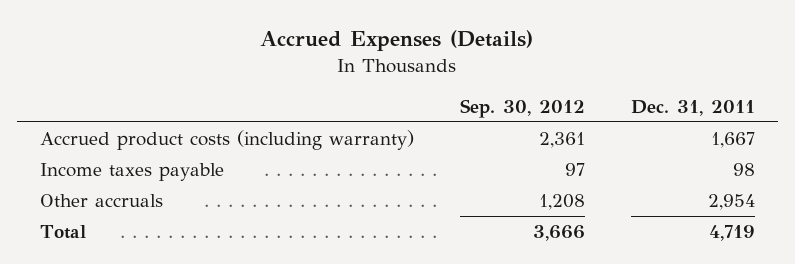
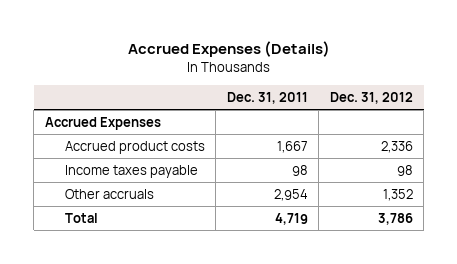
- | Sep. 30, 2012 | Dec. 31, 2011
+ | Dec. 31, 2011 | Dec. 31, 2012
- Accrued product costs (including warranty) | 2,361 | 1,667
+ Accrued Expenses
+ Accrued product costs | 1,667 | 2,336

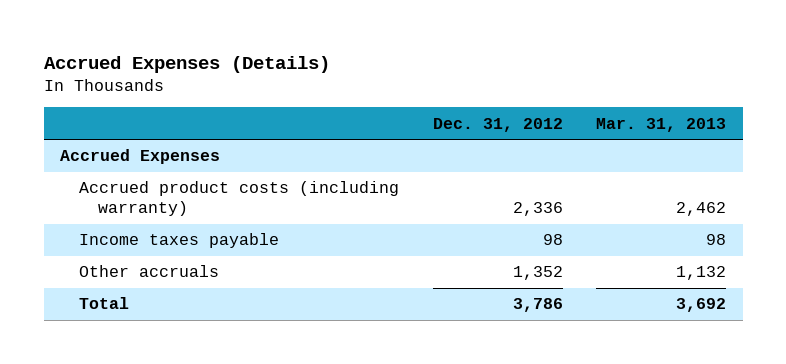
- | Dec. 31, 2011 | Dec. 31, 2012
+ | Dec. 31, 2012 | Mar. 31, 2013
- Accrued product costs | 1,667 | 2,336
+ Accrued product costs (including warranty) | 2,336 | 2,462

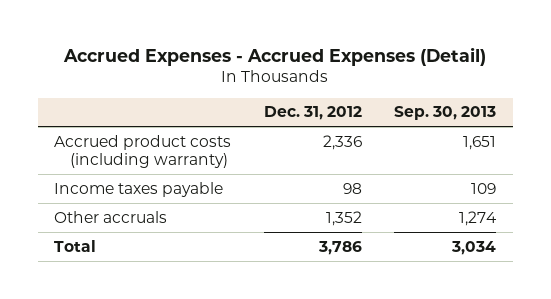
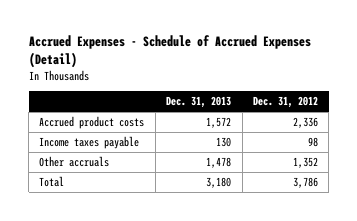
- Accrued Expenses - Accrued Expenses (Detail)
+ Accrued Expenses - Schedule of Accrued Expenses (Detail)
- | Dec. 31, 2012 | Sep. 30, 2013
+ | Dec. 31, 2013 | Dec. 31, 2012
- Accrued product costs (including warranty) | 2,336 | 1,651
+ Accrued product costs | 1,572 | 2,336

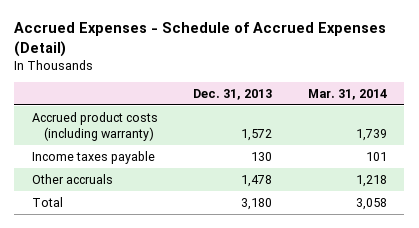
- | Dec. 31, 2013 | Dec. 31, 2012
+ | Dec. 31, 2013 | Mar. 31, 2014
- Accrued product costs | 1,572 | 2,336
+ Accrued product costs (including warranty) | 1,572 | 1,739

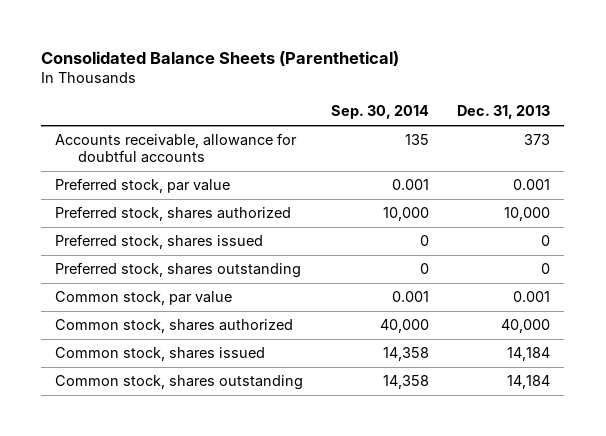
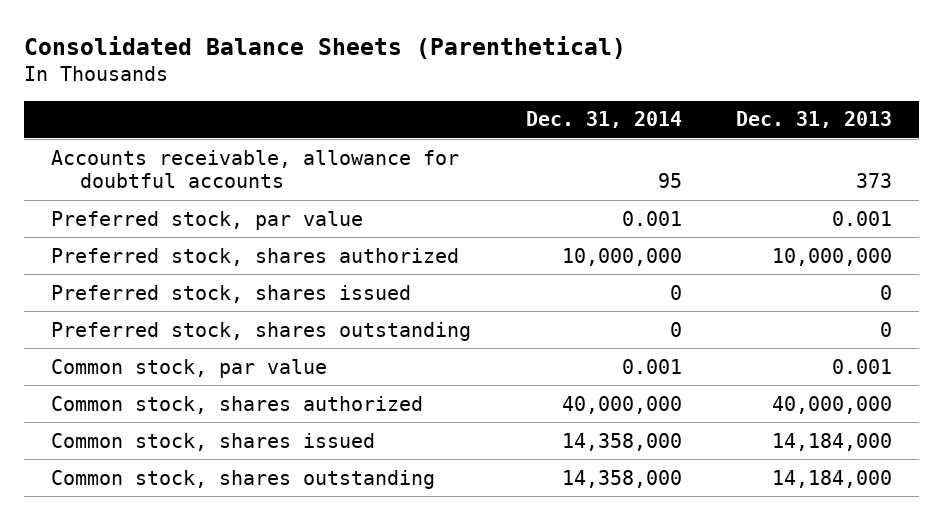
- | Sep. 30, 2014 | Dec. 31, 2013
+ | Dec. 31, 2014 | Dec. 31, 2013
- Preferred stock, shares authorized | 10,000 | 10,000
+ Preferred stock, shares authorized | 10,000,000 | 10,000,000
- Common stock, shares authorized | 40,000 | 40,000
- Common stock, shares issued | 14,358 | 14,184
- Common stock, shares outstanding | 14,358 | 14,184
+ Common stock, shares authorized | 40,000,000 | 40,000,000
+ Common stock, shares issued | 14,358,000 | 14,184,000
+ Common stock, shares outstanding | 14,358,000 | 14,184,000

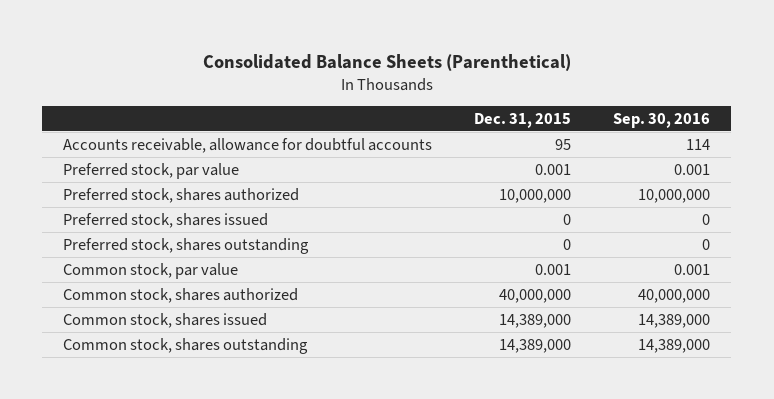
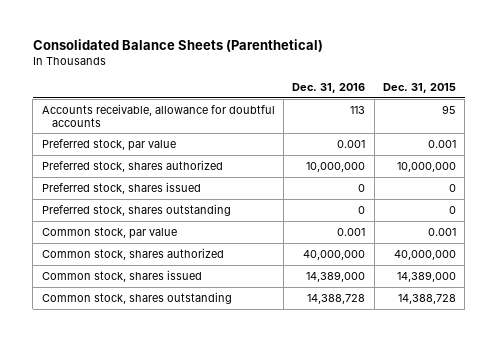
- | Dec. 31, 2015 | Sep. 30, 2016
+ | Dec. 31, 2016 | Dec. 31, 2015
- Common stock, shares outstanding | 14,389,000 | 14,389,000
+ Common stock, shares outstanding | 14,388,728 | 14,388,728

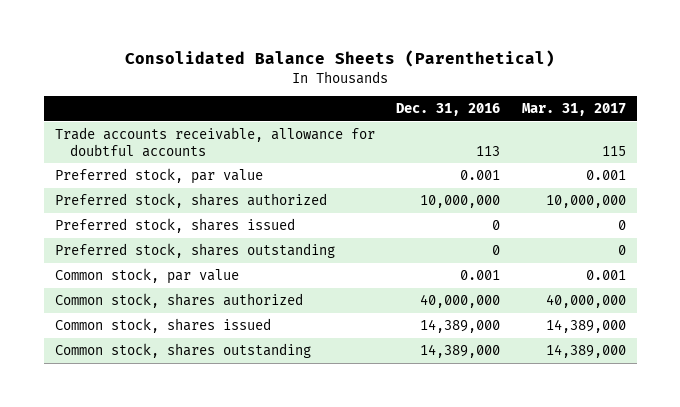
- | Dec. 31, 2016 | Dec. 31, 2015
+ | Dec. 31, 2016 | Mar. 31, 2017
- Accounts receivable, allowance for doubtful accounts | 113 | 95
+ Trade accounts receivable, allowance for doubtful accounts | 113 | 115
- Common stock, shares outstanding | 14,388,728 | 14,388,728
+ Common stock, shares outstanding | 14,389,000 | 14,389,000

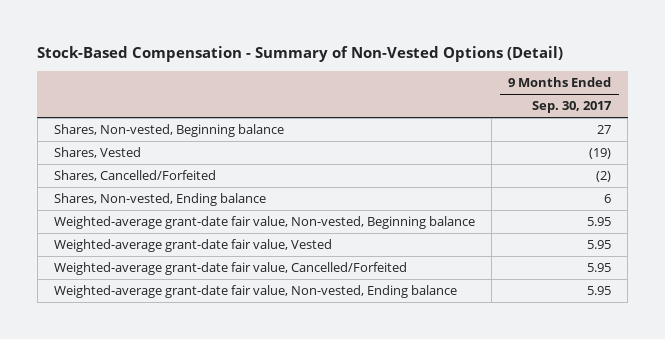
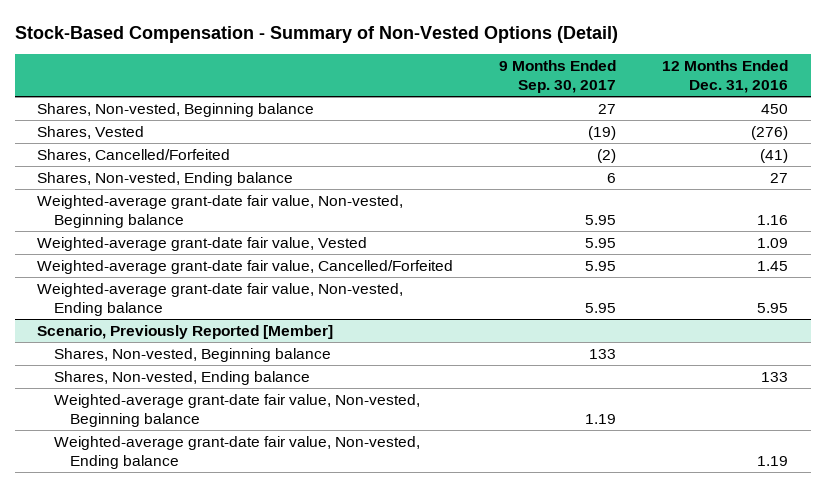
- | 9 Months Ended Sep. 30, 2017
+ | 9 Months Ended Sep. 30, 2017 | 12 Months Ended Dec. 31, 2016
+ Scenario, Previously Reported [Member]
+ Shares, Non-vested, Beginning balance | 133 |
+ Shares, Non-vested, Ending balance | | 133
+ Weighted-average grant-date fair value, Non-vested, Beginning balance | 1.19 |
+ Weighted-average grant-date fair value, Non-vested, Ending balance | | 1.19

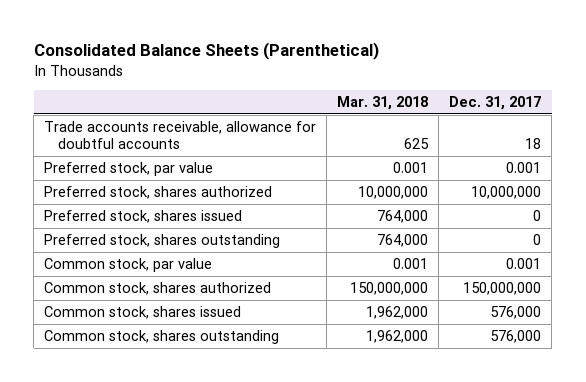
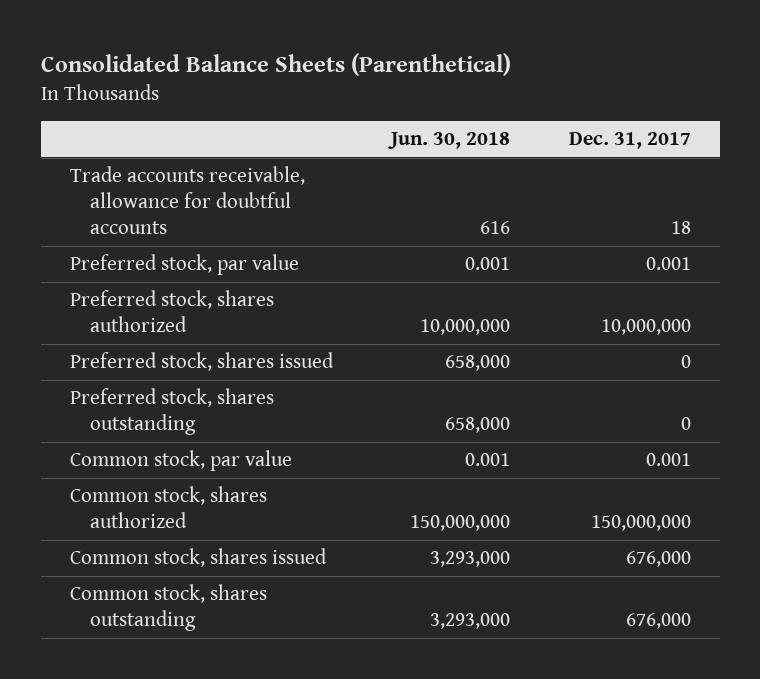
- | Mar. 31, 2018 | Dec. 31, 2017
+ | Jun. 30, 2018 | Dec. 31, 2017
- Common stock, shares issued | 1,962,000 | 576,000
- Common stock, shares outstanding | 1,962,000 | 576,000
+ Common stock, shares issued | 3,293,000 | 676,000
+ Common stock, shares outstanding | 3,293,000 | 676,000

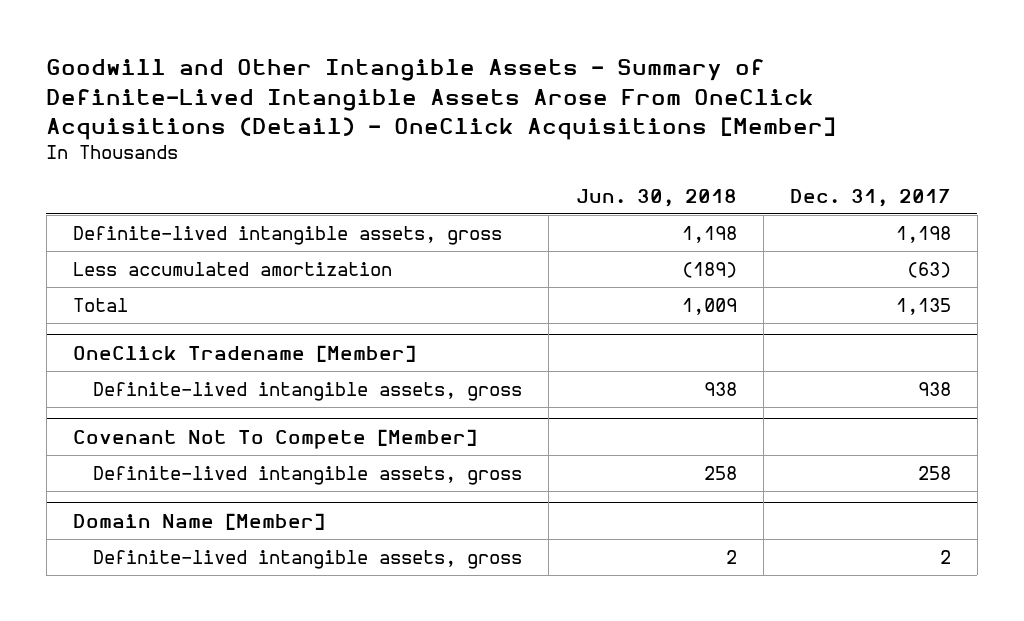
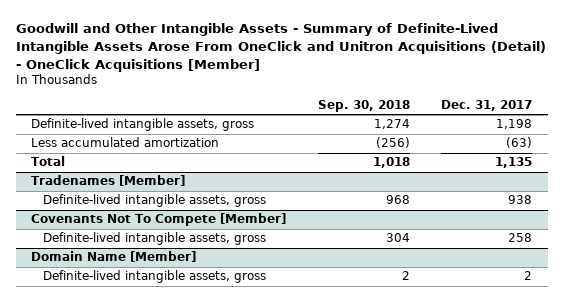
- Goodwill and Other Intangible Assets - Summary of Definite-Lived Intangible Assets Arose From OneClick Acquisitions (Detail) - OneClick Acquisitions [Member]
+ Goodwill and Other Intangible Assets - Summary of Definite-Lived Intangible Assets Arose From OneClick and Unitron Acquisitions (Detail) - OneClick Acquisitions [Member]
- | Jun. 30, 2018 | Dec. 31, 2017
+ | Sep. 30, 2018 | Dec. 31, 2017
- OneClick Tradename [Member]
+ Tradenames [Member]
- Covenant Not To Compete [Member]
+ Covenants Not To Compete [Member]

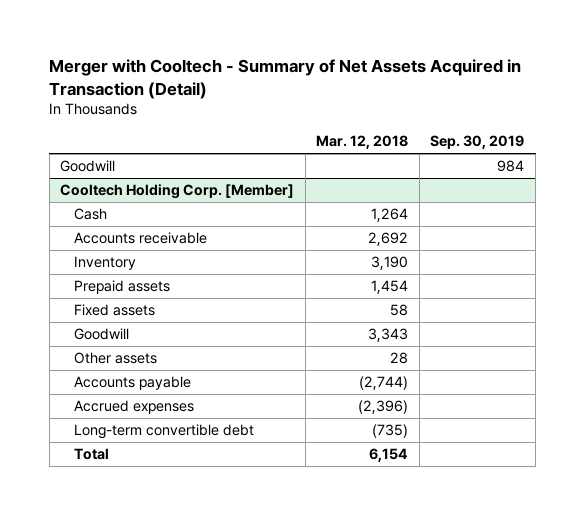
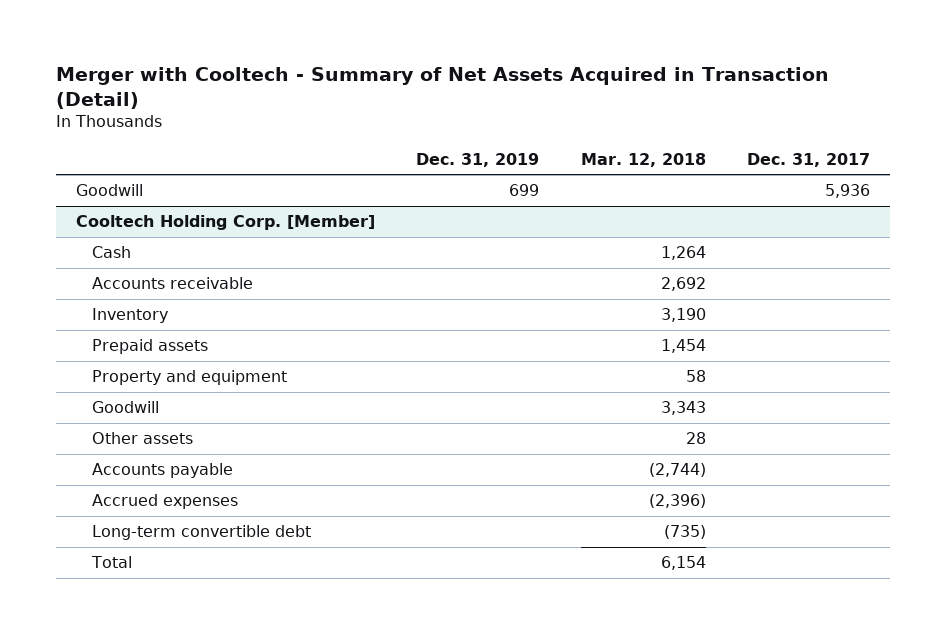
- | Mar. 12, 2018 | Sep. 30, 2019
+ | Dec. 31, 2019 | Mar. 12, 2018 | Dec. 31, 2017
@ Cooltech Holding Corp. [Member]
- Fixed assets | 58 |
+ Property and equipment | | 58 |

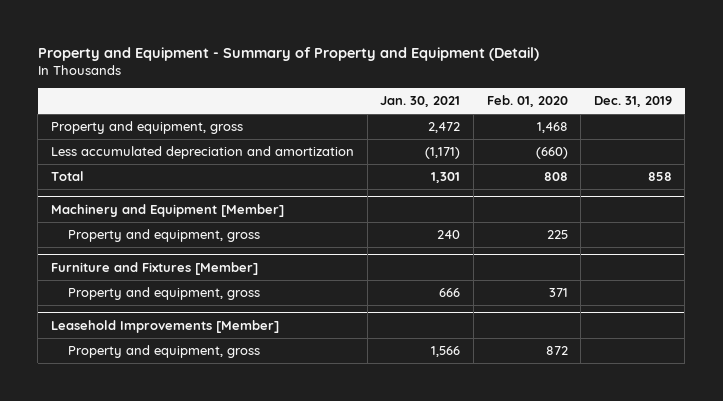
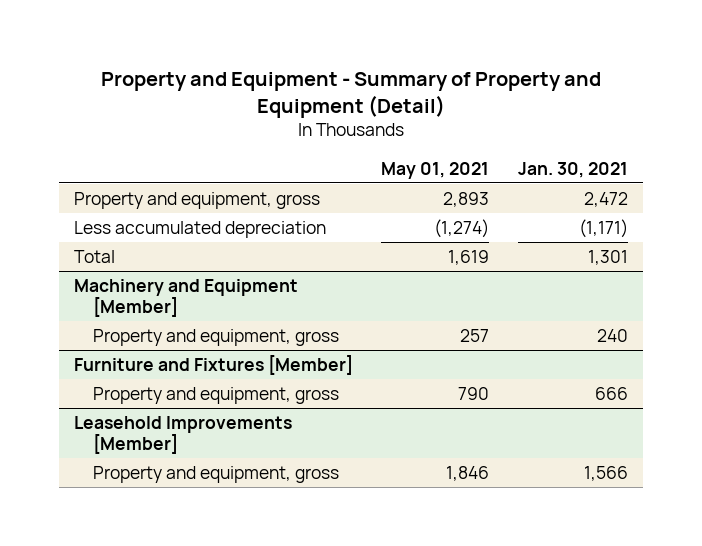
- | Jan. 30, 2021 | Feb. 01, 2020 | Dec. 31, 2019
+ | May 01, 2021 | Jan. 30, 2021
- Less accumulated depreciation and amortization | (1,171) | (660) |
+ Less accumulated depreciation | (1,274) | (1,171)

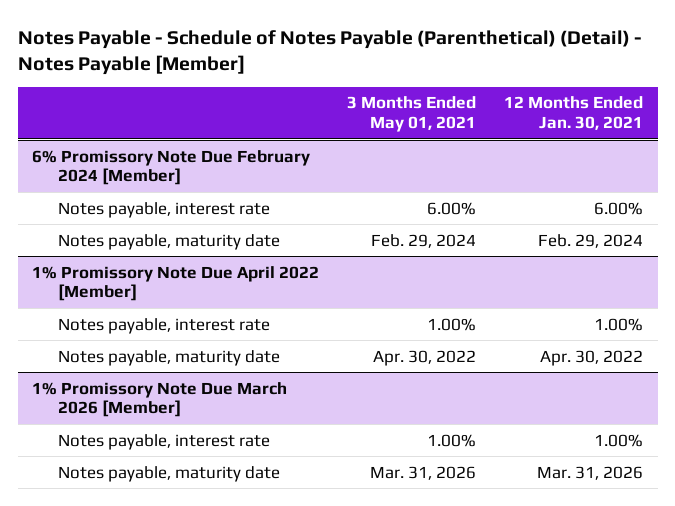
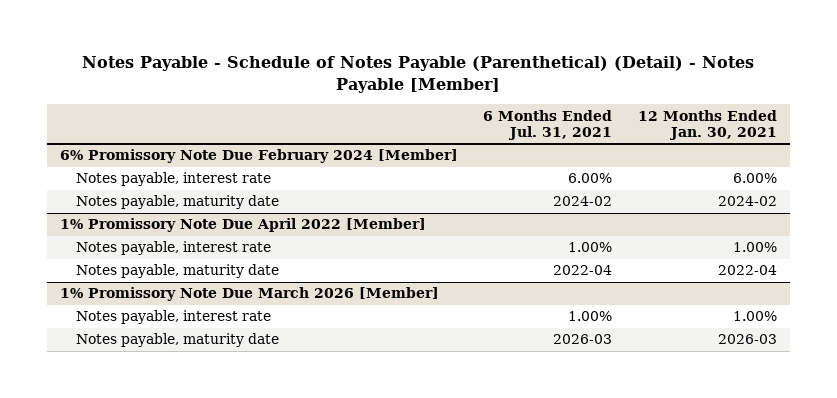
- | 3 Months Ended May 01, 2021 | 12 Months Ended Jan. 30, 2021
+ | 6 Months Ended Jul. 31, 2021 | 12 Months Ended Jan. 30, 2021
@ 6% Promissory Note Due February 2024 [Member]
- Notes payable, maturity date | Feb. 29, 2024 | Feb. 29, 2024
+ Notes payable, maturity date | 2024-02 | 2024-02
@ 1% Promissory Note Due April 2022 [Member]
- Notes payable, maturity date | Apr. 30, 2022 | Apr. 30, 2022
+ Notes payable, maturity date | 2022-04 | 2022-04
@ 1% Promissory Note Due March 2026 [Member]
- Notes payable, maturity date | Mar. 31, 2026 | Mar. 31, 2026
+ Notes payable, maturity date | 2026-03 | 2026-03

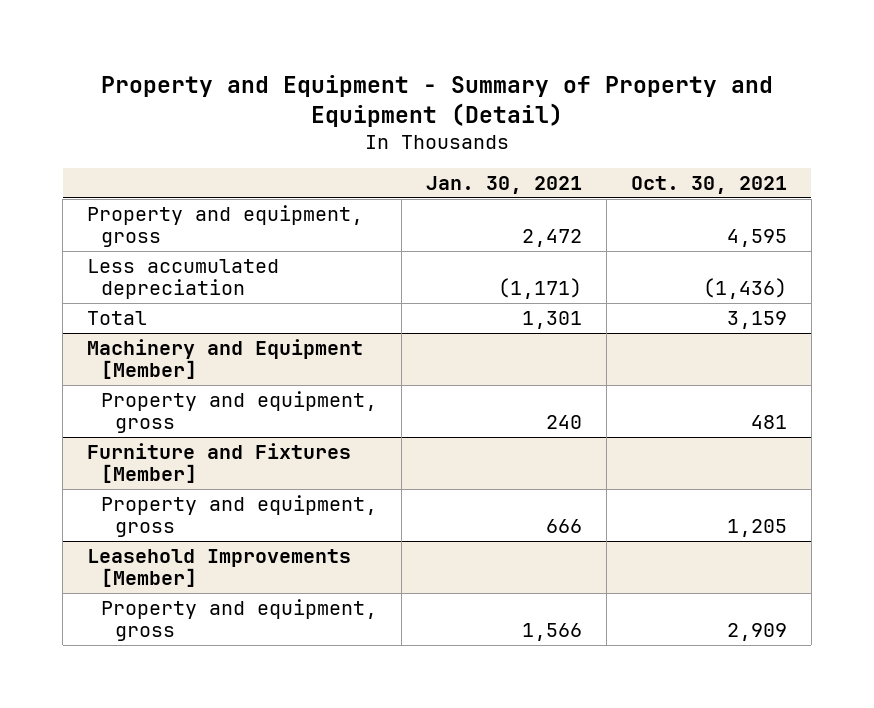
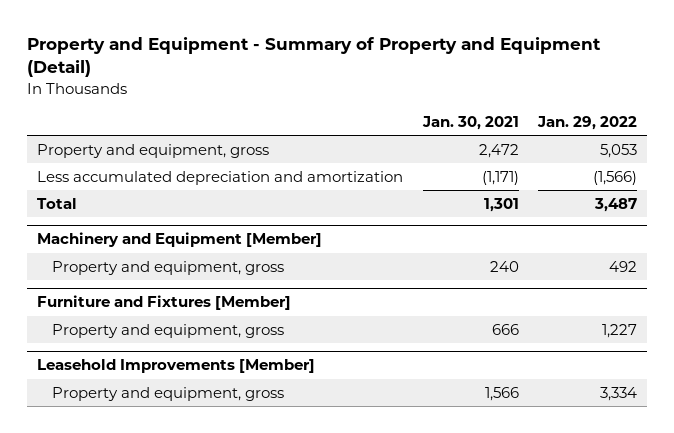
- | Jan. 30, 2021 | Oct. 30, 2021
+ | Jan. 30, 2021 | Jan. 29, 2022
- Less accumulated depreciation | (1,171) | (1,436)
+ Less accumulated depreciation and amortization | (1,171) | (1,566)

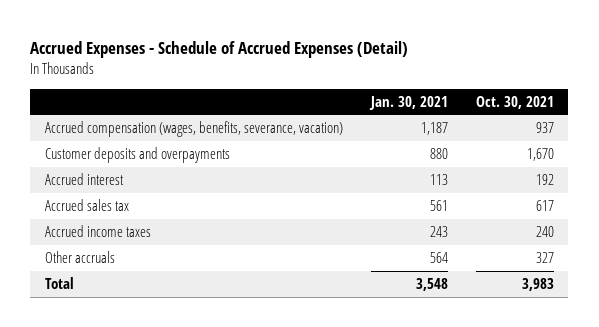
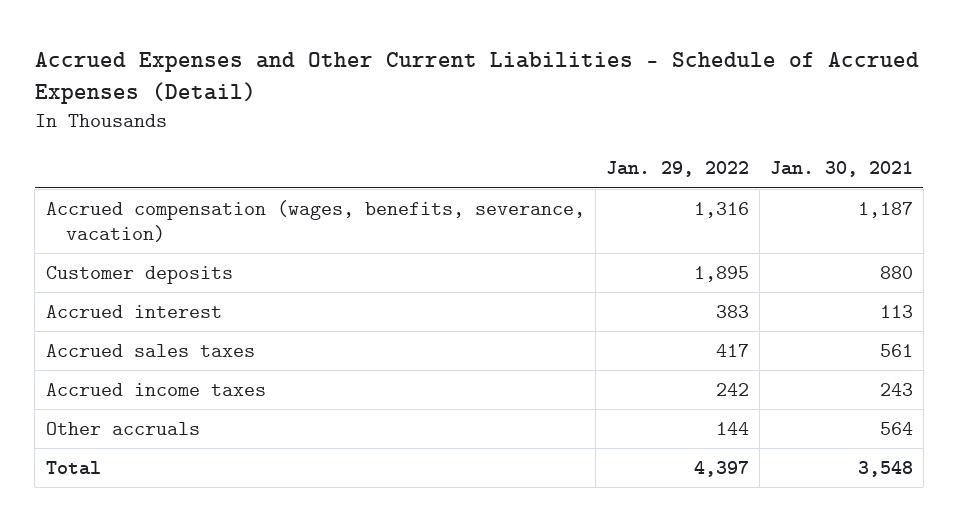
- Accrued Expenses - Schedule of Accrued Expenses (Detail)
+ Accrued Expenses and Other Current Liabilities - Schedule of Accrued Expenses (Detail)
- | Jan. 30, 2021 | Oct. 30, 2021
+ | Jan. 29, 2022 | Jan. 30, 2021
- Customer deposits and overpayments | 880 | 1,670
+ Customer deposits | 1,895 | 880
- Accrued sales tax | 561 | 617
+ Accrued sales taxes | 417 | 561

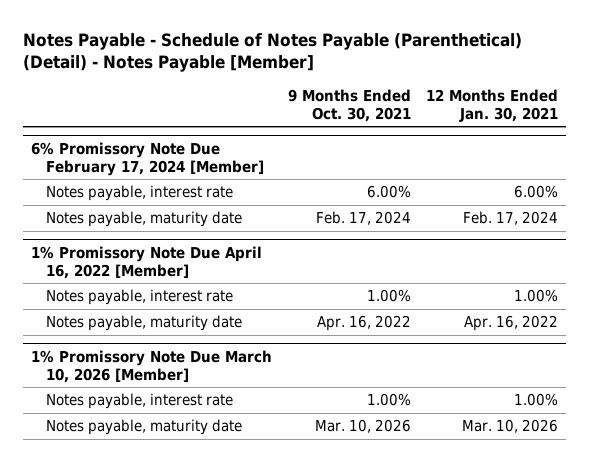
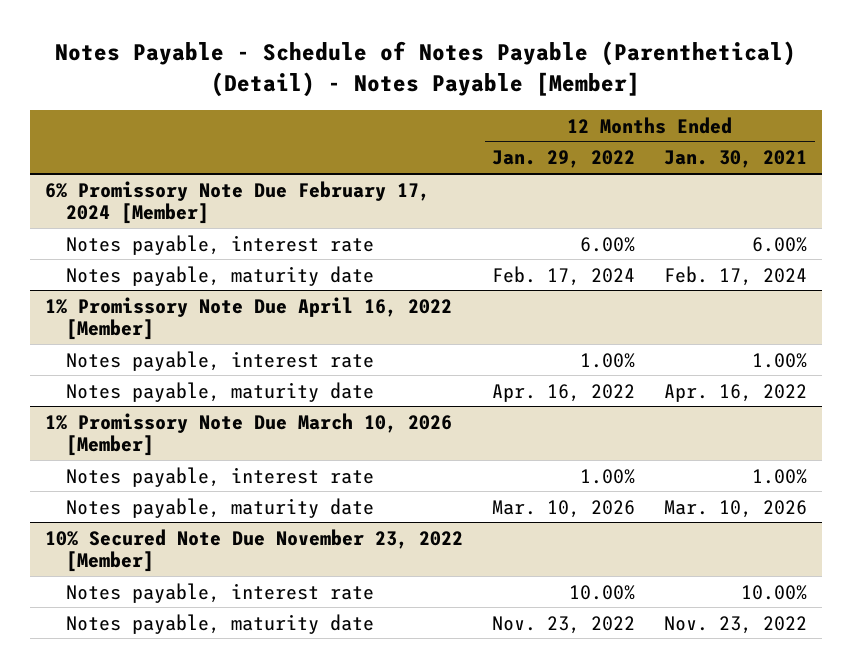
- | 9 Months Ended Oct. 30, 2021 | 12 Months Ended Jan. 30, 2021
+ | 12 Months Ended Jan. 29, 2022 | 12 Months Ended Jan. 30, 2021
+ 10% Secured Note Due November 23, 2022 [Member]
+ Notes payable, interest rate | 10.00% | 10.00%
+ Notes payable, maturity date | Nov. 23, 2022 | Nov. 23, 2022

